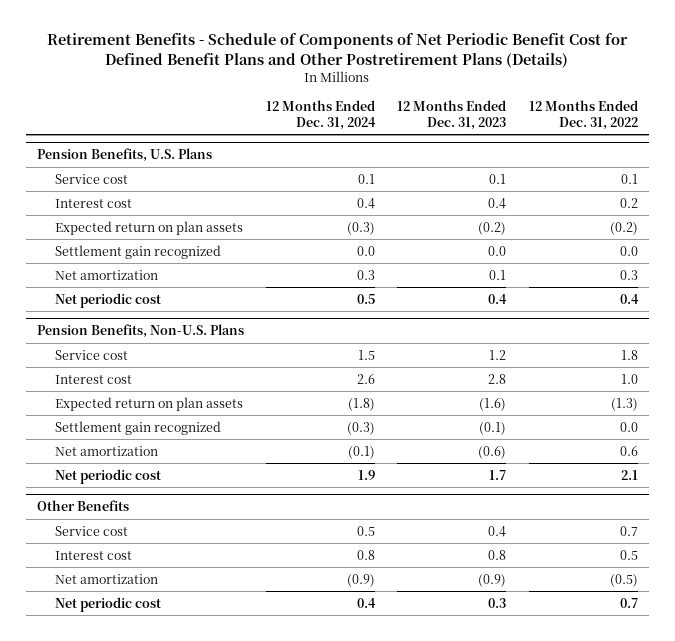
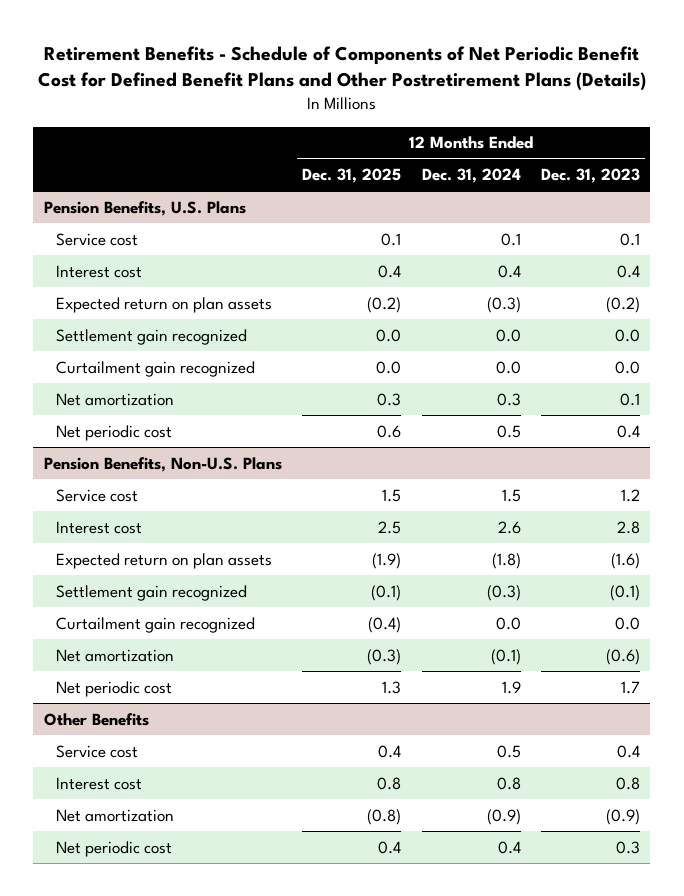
- | 12 Months Ended Dec. 31, 2024 | 12 Months Ended Dec. 31, 2023 | 12 Months Ended Dec. 31, 2022
+ | 12 Months Ended Dec. 31, 2025 | 12 Months Ended Dec. 31, 2024 | 12 Months Ended Dec. 31, 2023
@ Pension Benefits, U.S. Plans
+ Curtailment gain recognized | 0.0 | 0.0 | 0.0
@ Pension Benefits, Non-U.S. Plans
+ Curtailment gain recognized | (0.4) | 0.0 | 0.0

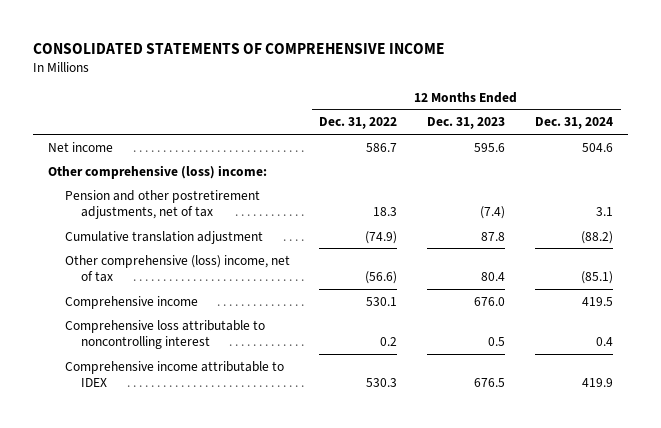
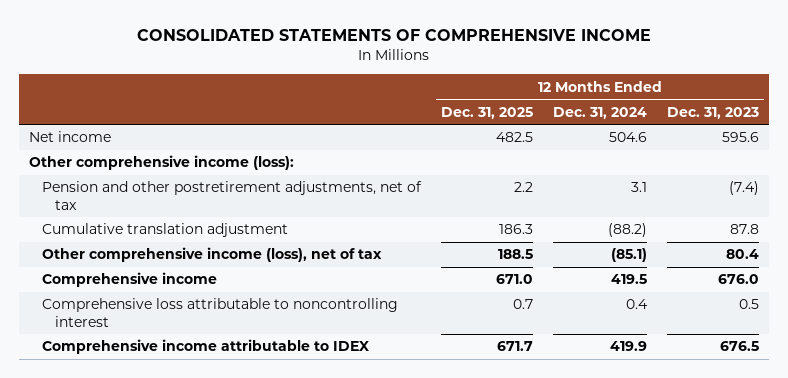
- | 12 Months Ended Dec. 31, 2022 | 12 Months Ended Dec. 31, 2023 | 12 Months Ended Dec. 31, 2024
+ | 12 Months Ended Dec. 31, 2025 | 12 Months Ended Dec. 31, 2024 | 12 Months Ended Dec. 31, 2023
- Other comprehensive (loss) income:
+ Other comprehensive income (loss):
- Other comprehensive (loss) income, net of tax | (56.6) | 80.4 | (85.1)
+ Other comprehensive income (loss), net of tax | 188.5 | (85.1) | 80.4

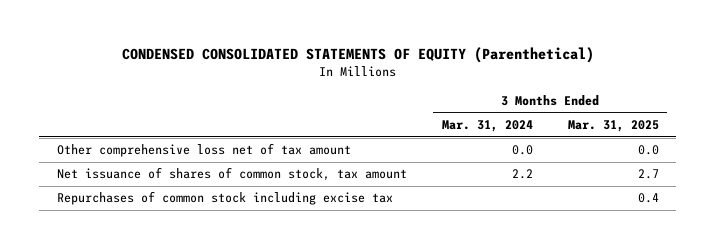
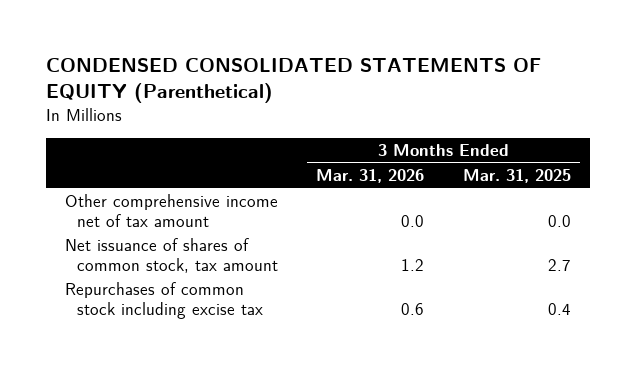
- | 3 Months Ended Mar. 31, 2024 | 3 Months Ended Mar. 31, 2025
+ | 3 Months Ended Mar. 31, 2026 | 3 Months Ended Mar. 31, 2025
- Other comprehensive loss net of tax amount | 0.0 | 0.0
+ Other comprehensive income net of tax amount | 0.0 | 0.0

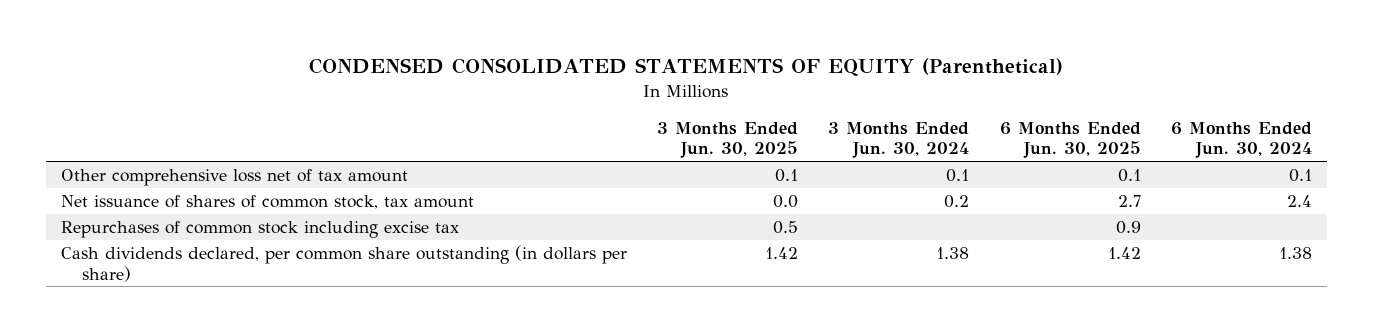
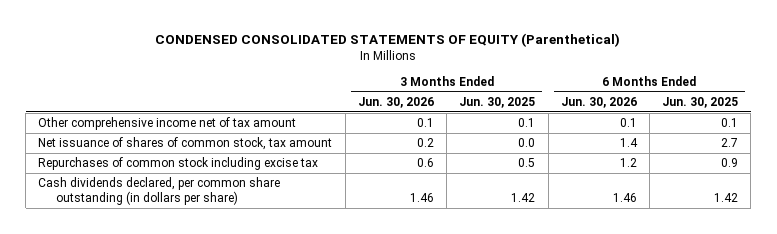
- | 3 Months Ended Jun. 30, 2025 | 3 Months Ended Jun. 30, 2024 | 6 Months Ended Jun. 30, 2025 | 6 Months Ended Jun. 30, 2024
+ | 3 Months Ended Jun. 30, 2026 | 3 Months Ended Jun. 30, 2025 | 6 Months Ended Jun. 30, 2026 | 6 Months Ended Jun. 30, 2025
- Other comprehensive loss net of tax amount | 0.1 | 0.1 | 0.1 | 0.1
+ Other comprehensive income net of tax amount | 0.1 | 0.1 | 0.1 | 0.1

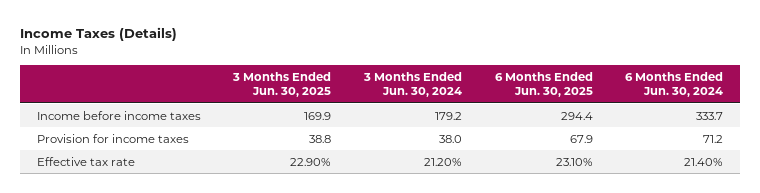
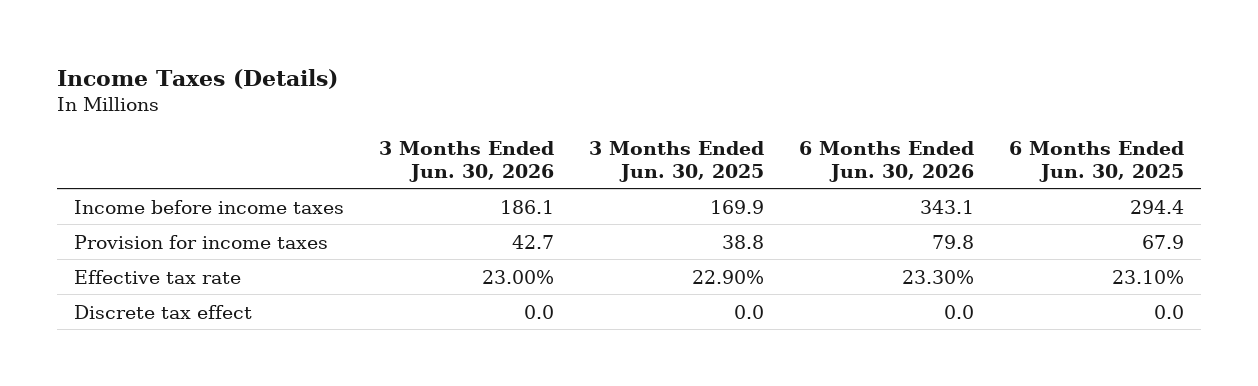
- | 3 Months Ended Jun. 30, 2025 | 3 Months Ended Jun. 30, 2024 | 6 Months Ended Jun. 30, 2025 | 6 Months Ended Jun. 30, 2024
+ | 3 Months Ended Jun. 30, 2026 | 3 Months Ended Jun. 30, 2025 | 6 Months Ended Jun. 30, 2026 | 6 Months Ended Jun. 30, 2025
+ Discrete tax effect | 0.0 | 0.0 | 0.0 | 0.0

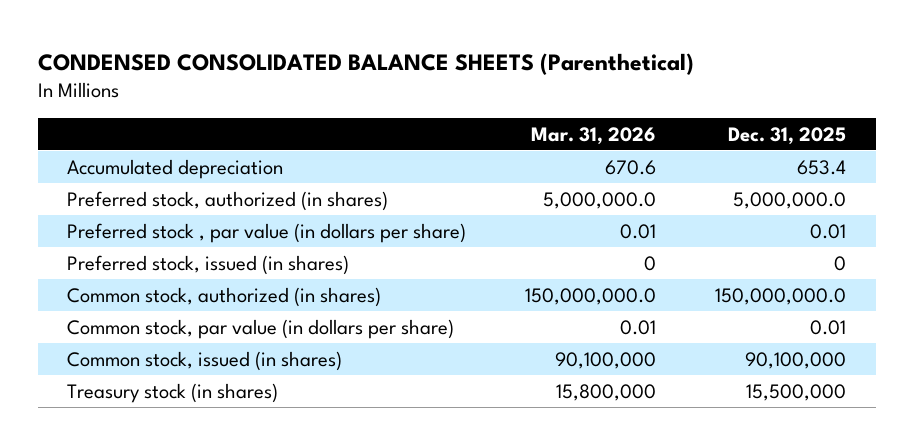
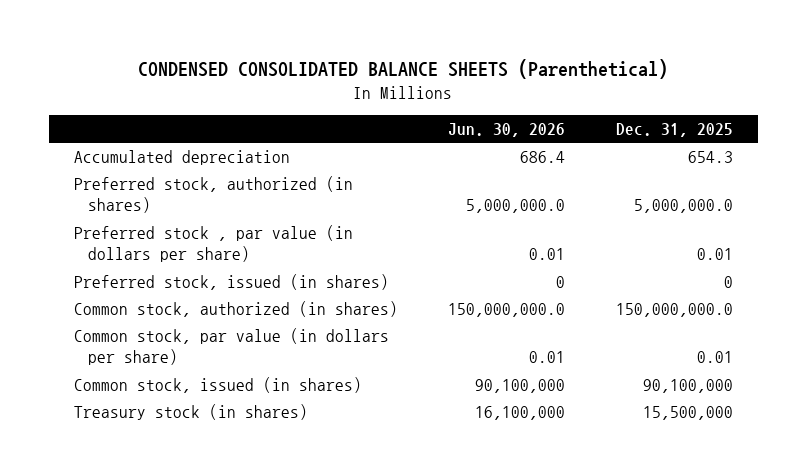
- | Mar. 31, 2026 | Dec. 31, 2025
+ | Jun. 30, 2026 | Dec. 31, 2025
- Accumulated depreciation | 670.6 | 653.4
+ Accumulated depreciation | 686.4 | 654.3

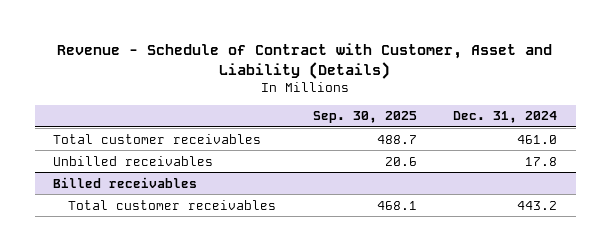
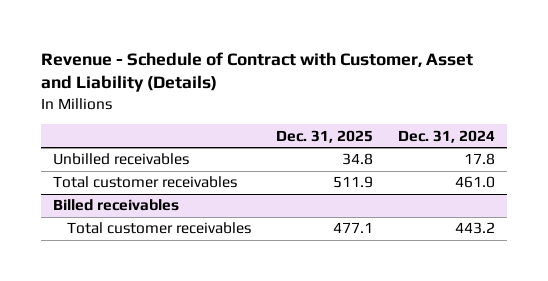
- | Sep. 30, 2025 | Dec. 31, 2024
+ | Dec. 31, 2025 | Dec. 31, 2024
moved down: Total customer receivables | 511.9 | 461.0

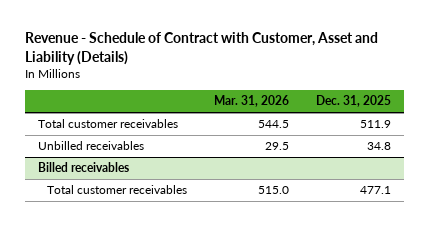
- | Dec. 31, 2025 | Dec. 31, 2024
+ | Mar. 31, 2026 | Dec. 31, 2025
moved down: Unbilled receivables | 29.5 | 34.8

